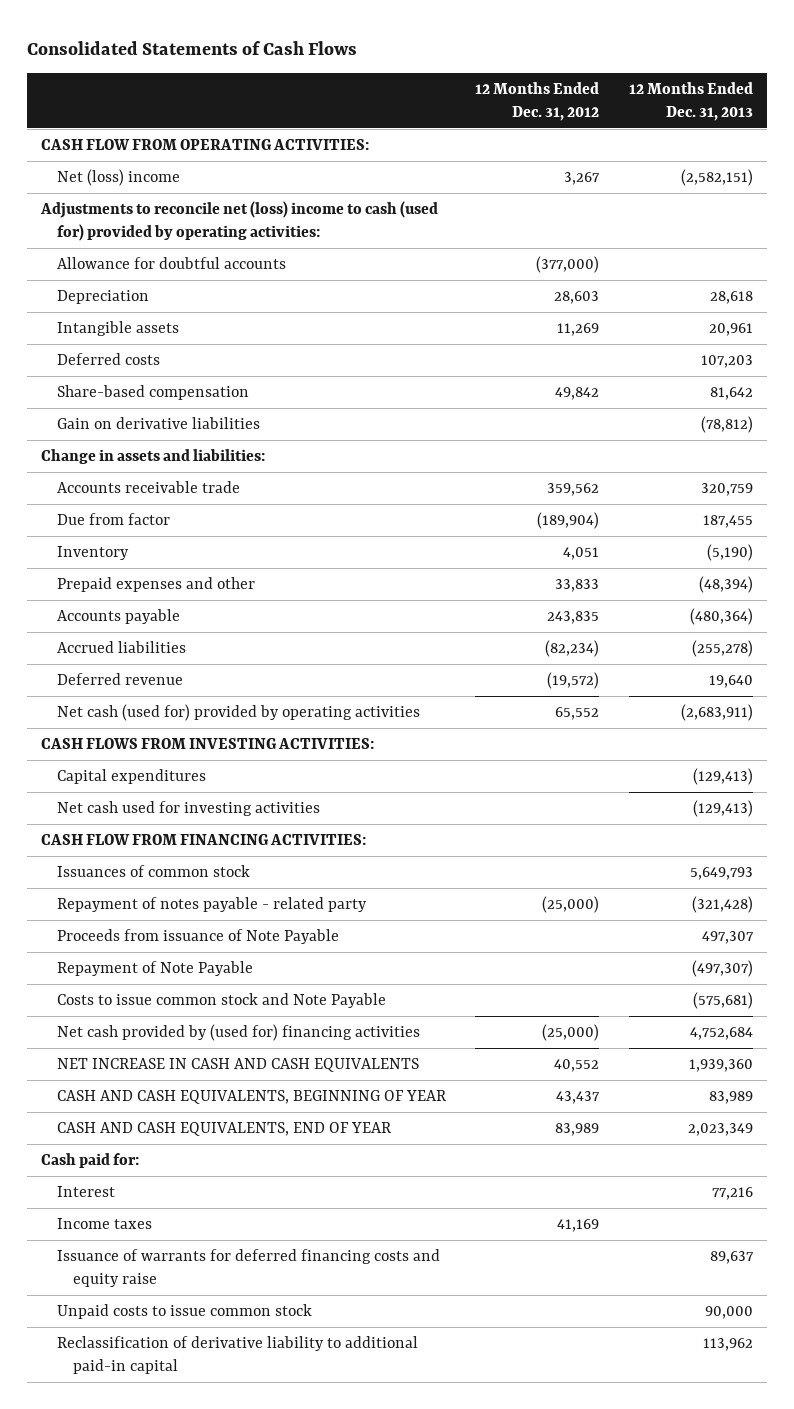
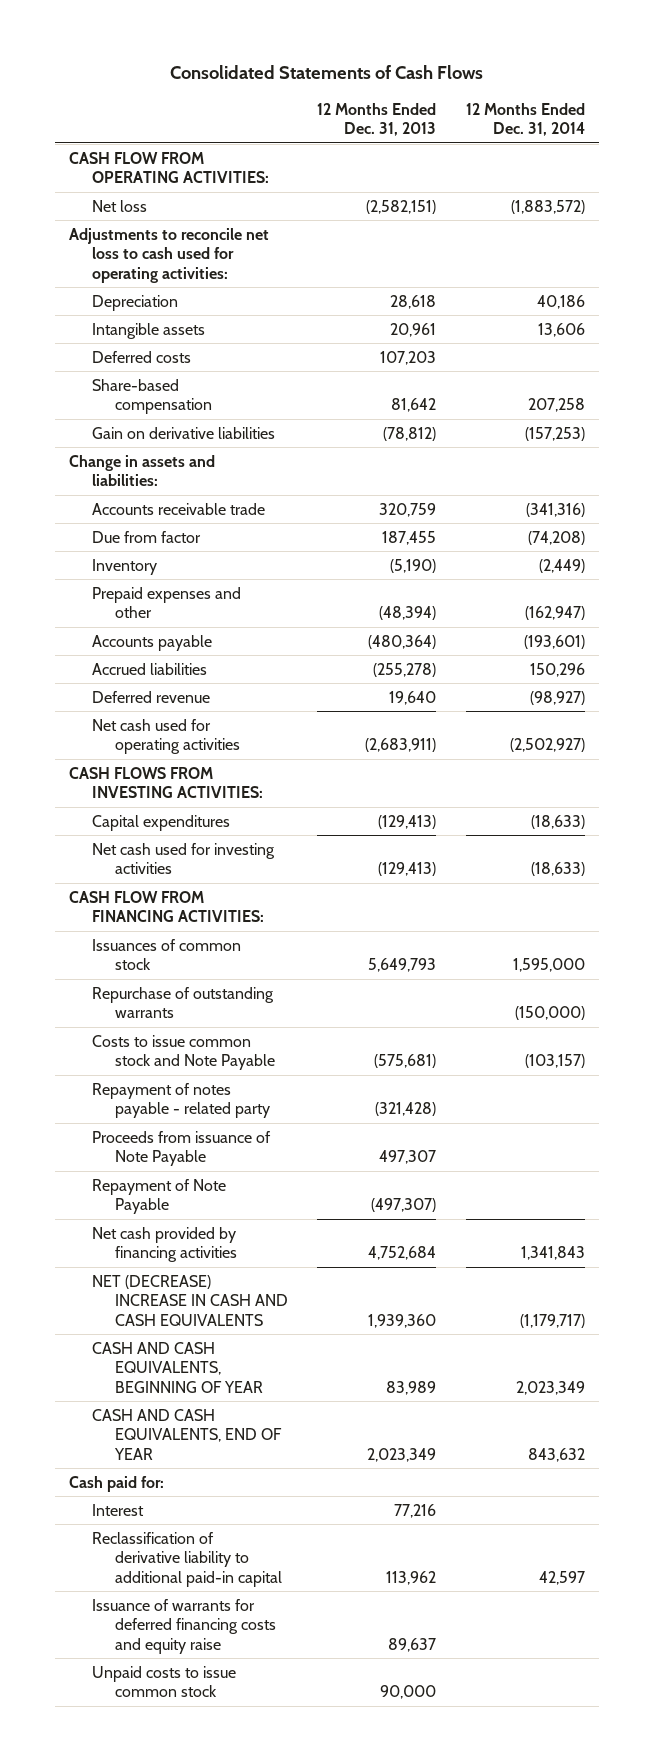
- | 12 Months Ended Dec. 31, 2012 | 12 Months Ended Dec. 31, 2013
+ | 12 Months Ended Dec. 31, 2013 | 12 Months Ended Dec. 31, 2014
- Net (loss) income | 3,267 | (2,582,151)
- Adjustments to reconcile net (loss) income to cash (used for) provided by operating activities:
- Allowance for doubtful accounts | (377,000) |
+ Net loss | (2,582,151) | (1,883,572)
+ Adjustments to reconcile net loss to cash used for operating activities:
- Net cash (used for) provided by operating activities | 65,552 | (2,683,911)
+ Net cash used for operating activities | (2,683,911) | (2,502,927)
+ Repurchase of outstanding warrants | | (150,000)
moved up: Costs to issue common stock and Note Payable | (575,681) | (103,157)
- Net cash provided by (used for) financing activities | (25,000) | 4,752,684
- NET INCREASE IN CASH AND CASH EQUIVALENTS | 40,552 | 1,939,360
+ Net cash provided by financing activities | 4,752,684 | 1,341,843
+ NET (DECREASE) INCREASE IN CASH AND CASH EQUIVALENTS | 1,939,360 | (1,179,717)
- Income taxes | 41,169 |
moved up: Reclassification of derivative liability to additional paid-in capital | 113,962 | 42,597

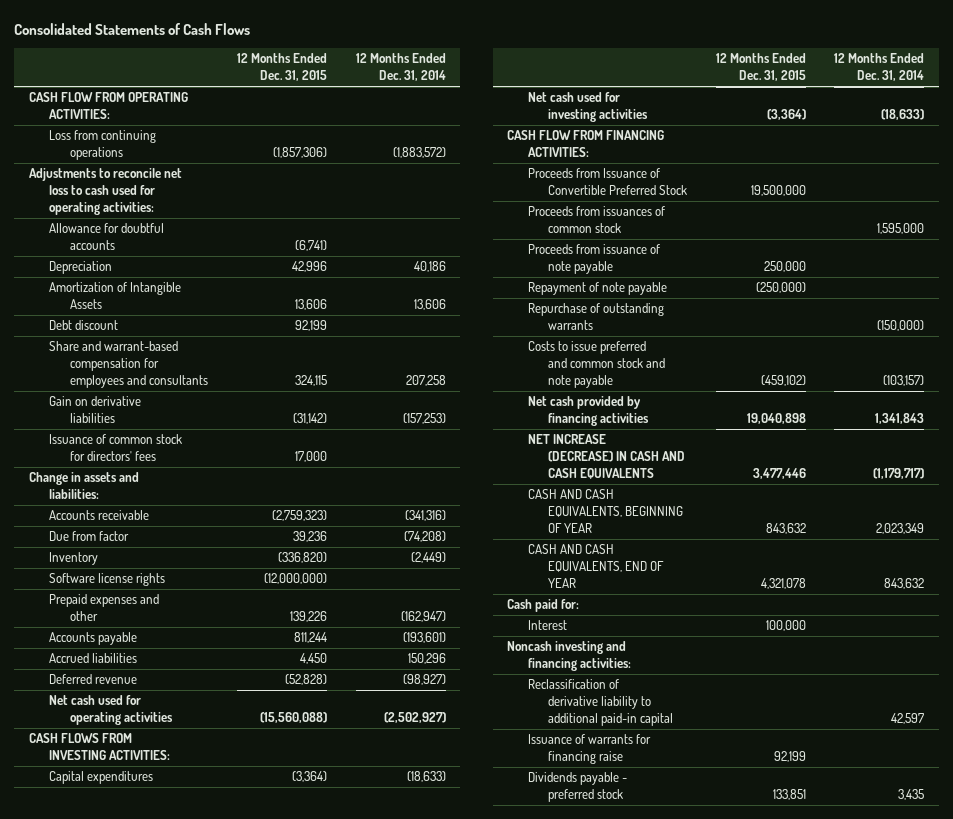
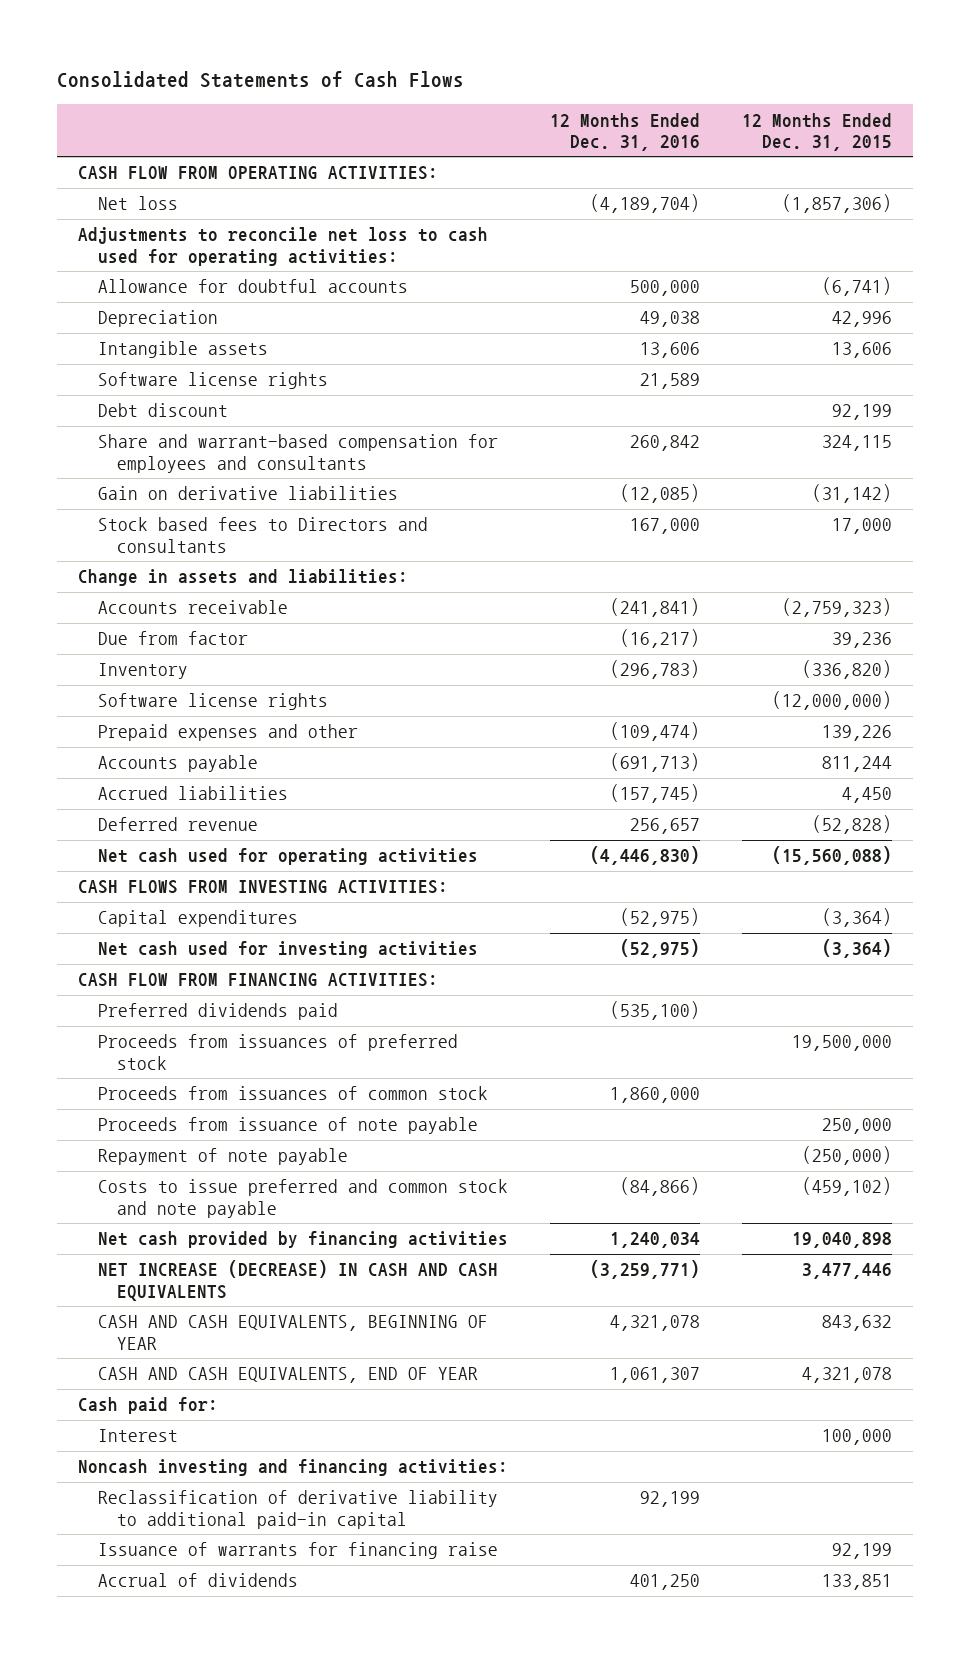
- | 12 Months Ended Dec. 31, 2015 | 12 Months Ended Dec. 31, 2014
+ | 12 Months Ended Dec. 31, 2016 | 12 Months Ended Dec. 31, 2015
- Loss from continuing operations | (1,857,306) | (1,883,572)
+ Net loss | (4,189,704) | (1,857,306)
- Amortization of Intangible Assets | 13,606 | 13,606
+ Intangible assets | 13,606 | 13,606
+ Software license rights | 21,589 |
- Issuance of common stock for directors' fees | 17,000 |
+ Stock based fees to Directors and consultants | 167,000 | 17,000
- Proceeds from Issuance of Convertible Preferred Stock | 19,500,000 |
+ Preferred dividends paid | (535,100) |
+ Proceeds from issuances of preferred stock | | 19,500,000
- Repurchase of outstanding warrants | | (150,000)
- Dividends payable - preferred stock | 133,851 | 3,435
+ Accrual of dividends | 401,250 | 133,851

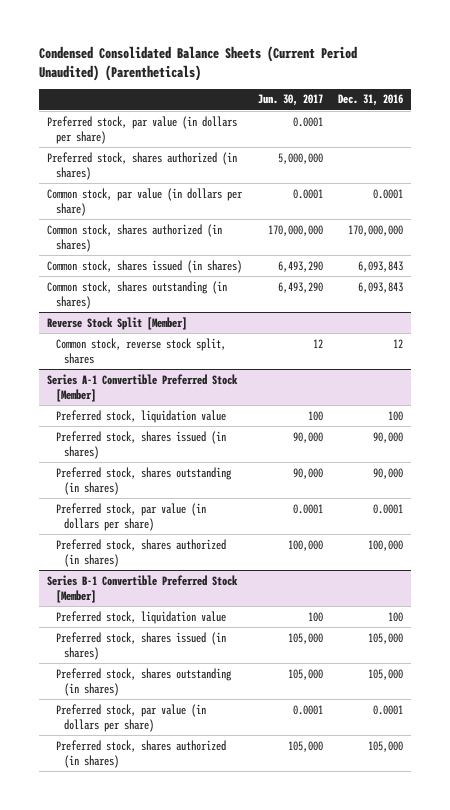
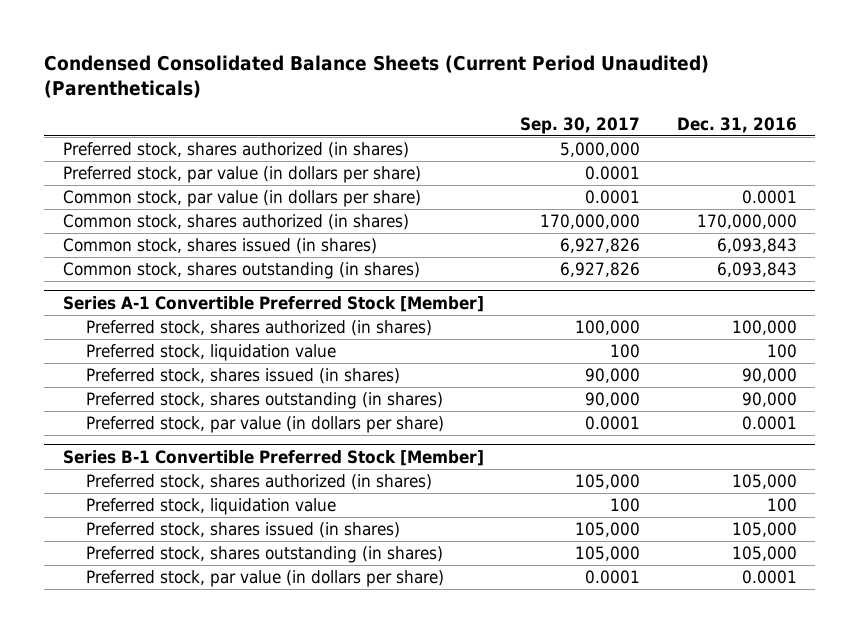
- | Jun. 30, 2017 | Dec. 31, 2016
+ | Sep. 30, 2017 | Dec. 31, 2016
moved down: Preferred stock, par value (in dollars per share) | 0.0001 |
- Reverse Stock Split [Member]
- Common stock, reverse stock split, shares | 12 | 12
@ Series A-1 Convertible Preferred Stock [Member]
moved up: Preferred stock, shares authorized (in shares) | 100,000 | 100,000
@ Series B-1 Convertible Preferred Stock [Member]
moved up: Preferred stock, shares authorized (in shares) | 105,000 | 105,000

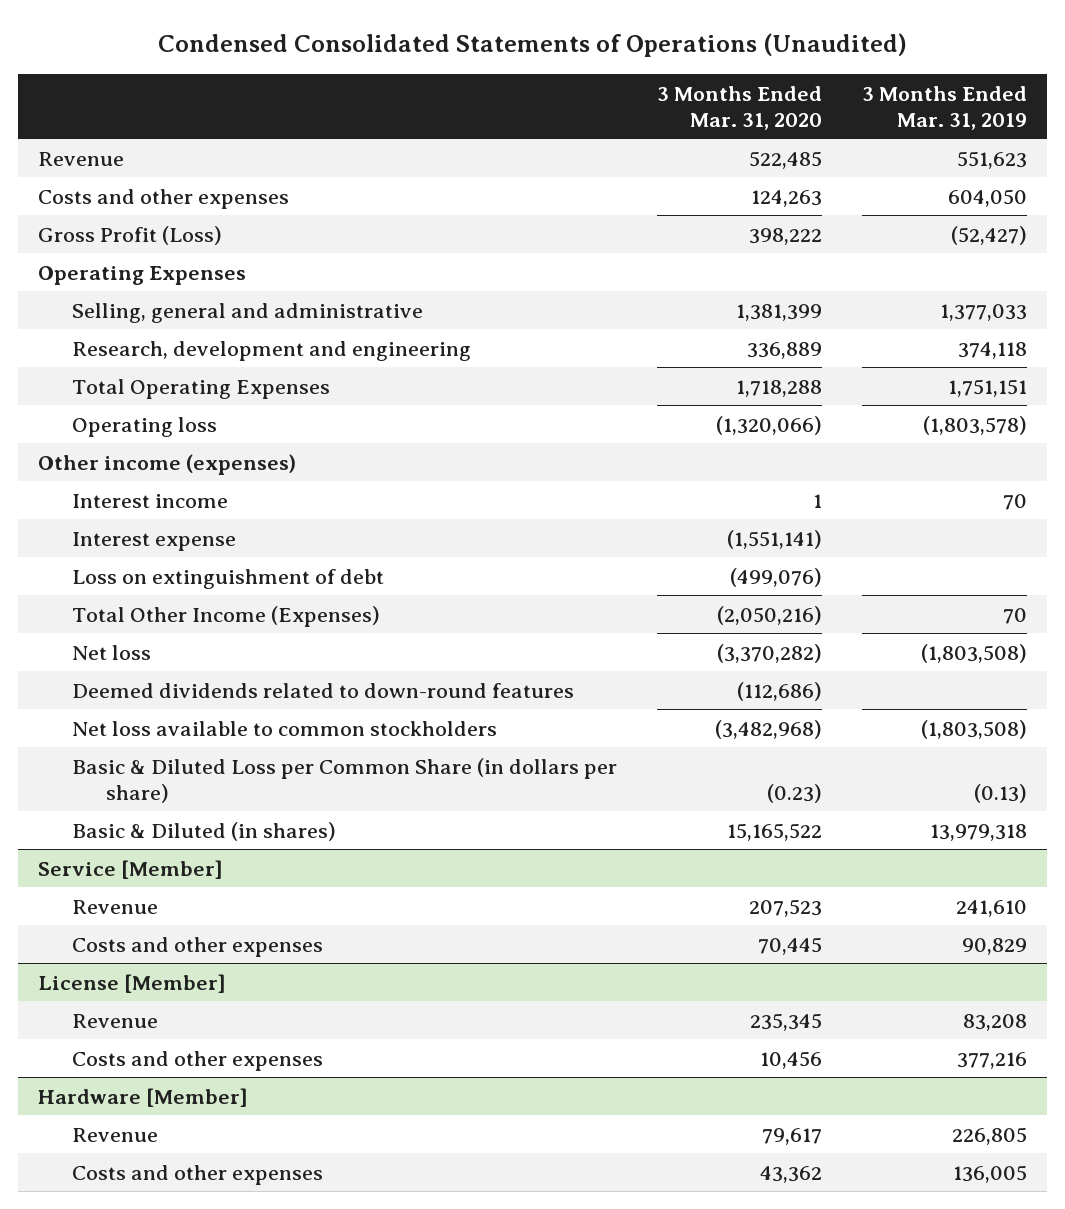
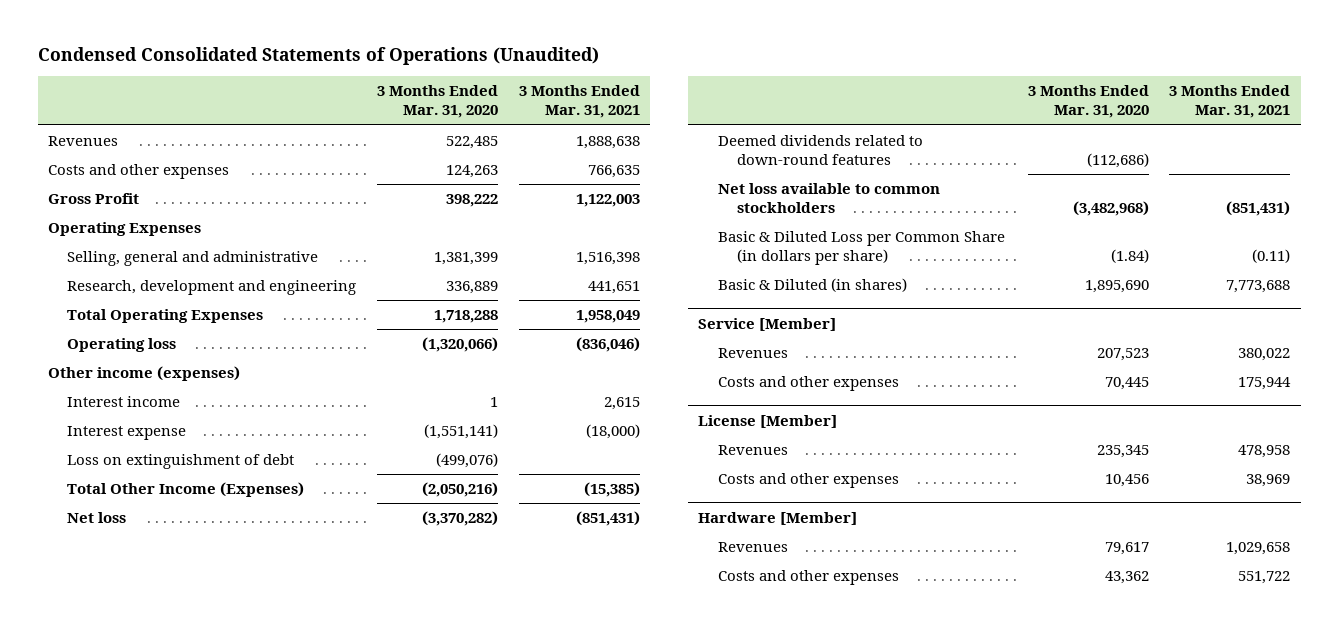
- | 3 Months Ended Mar. 31, 2020 | 3 Months Ended Mar. 31, 2019
+ | 3 Months Ended Mar. 31, 2020 | 3 Months Ended Mar. 31, 2021
- Revenue | 522,485 | 551,623
+ Revenues | 522,485 | 1,888,638
- Gross Profit (Loss) | 398,222 | (52,427)
+ Gross Profit | 398,222 | 1,122,003
- Basic & Diluted Loss per Common Share (in dollars per share) | (0.23) | (0.13)
- Basic & Diluted (in shares) | 15,165,522 | 13,979,318
+ Basic & Diluted Loss per Common Share (in dollars per share) | (1.84) | (0.11)
+ Basic & Diluted (in shares) | 1,895,690 | 7,773,688
@ Service [Member]
- Revenue | 207,523 | 241,610
+ Revenues | 207,523 | 380,022
@ License [Member]
- Revenue | 235,345 | 83,208
+ Revenues | 235,345 | 478,958
@ Hardware [Member]
- Revenue | 79,617 | 226,805
+ Revenues | 79,617 | 1,029,658

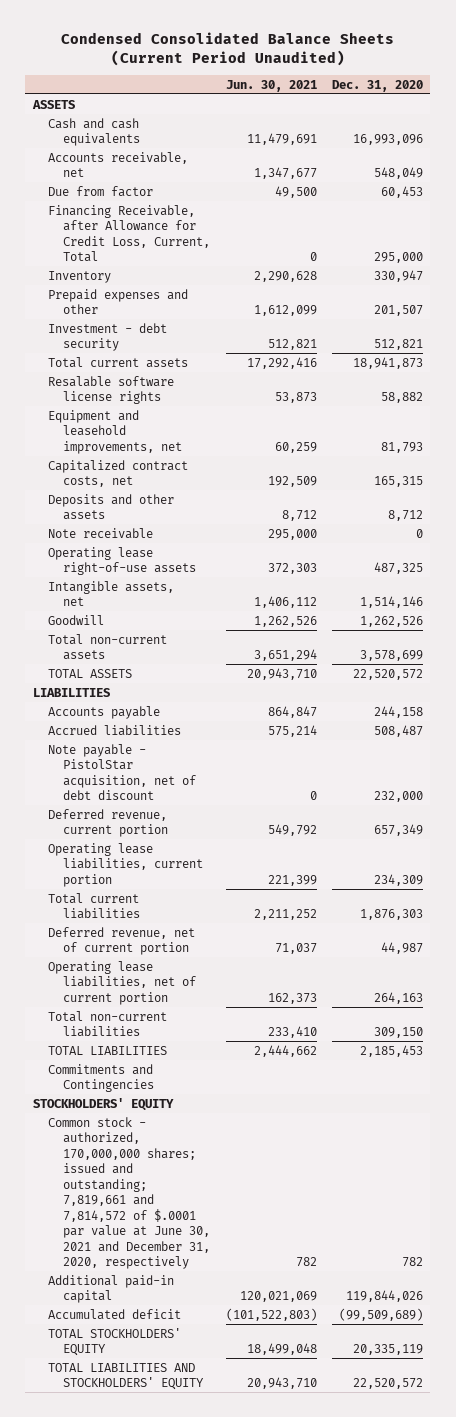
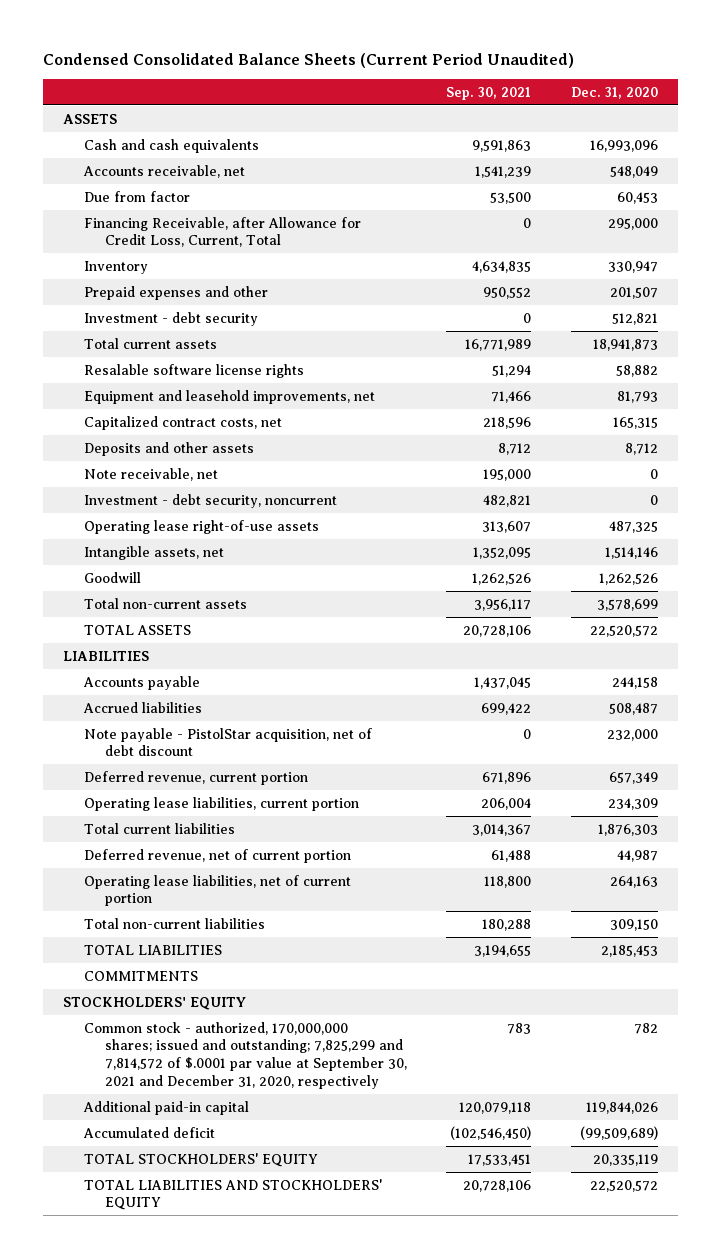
- | Jun. 30, 2021 | Dec. 31, 2020
+ | Sep. 30, 2021 | Dec. 31, 2020
- Note receivable | 295,000 | 0
+ Note receivable, net | 195,000 | 0
+ Investment - debt security, noncurrent | 482,821 | 0
- Commitments and Contingencies
+ COMMITMENTS
- Common stock - authorized, 170,000,000 shares; issued and outstanding; 7,819,661 and 7,814,572 of $.0001 par value at June 30, 2021 and December 31, 2020, respectively | 782 | 782
+ Common stock - authorized, 170,000,000 shares; issued and outstanding; 7,825,299 and 7,814,572 of $.0001 par value at September 30, 2021 and December 31, 2020, respectively | 783 | 782

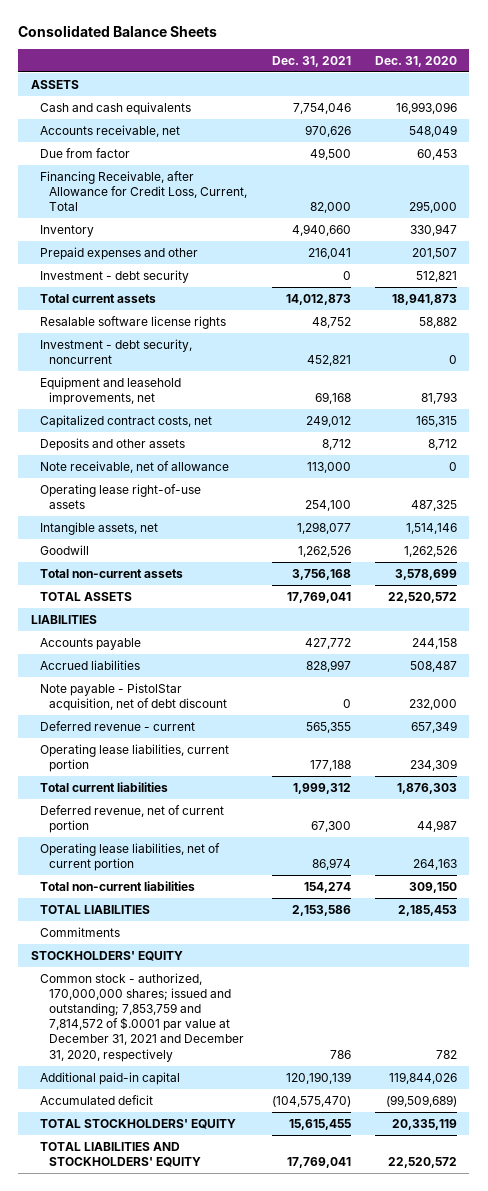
- Condensed Consolidated Balance Sheets (Current Period Unaudited)
+ Consolidated Balance Sheets
- | Sep. 30, 2021 | Dec. 31, 2020
+ | Dec. 31, 2021 | Dec. 31, 2020
moved up: Investment - debt security, noncurrent | 452,821 | 0
- Note receivable, net | 195,000 | 0
+ Note receivable, net of allowance | 113,000 | 0
- Deferred revenue, current portion | 671,896 | 657,349
+ Deferred revenue - current | 565,355 | 657,349
- COMMITMENTS
+ Commitments
- Common stock - authorized, 170,000,000 shares; issued and outstanding; 7,825,299 and 7,814,572 of $.0001 par value at September 30, 2021 and December 31, 2020, respectively | 783 | 782
+ Common stock - authorized, 170,000,000 shares; issued and outstanding; 7,853,759 and 7,814,572 of $.0001 par value at December 31, 2021 and December 31, 2020, respectively | 786 | 782

